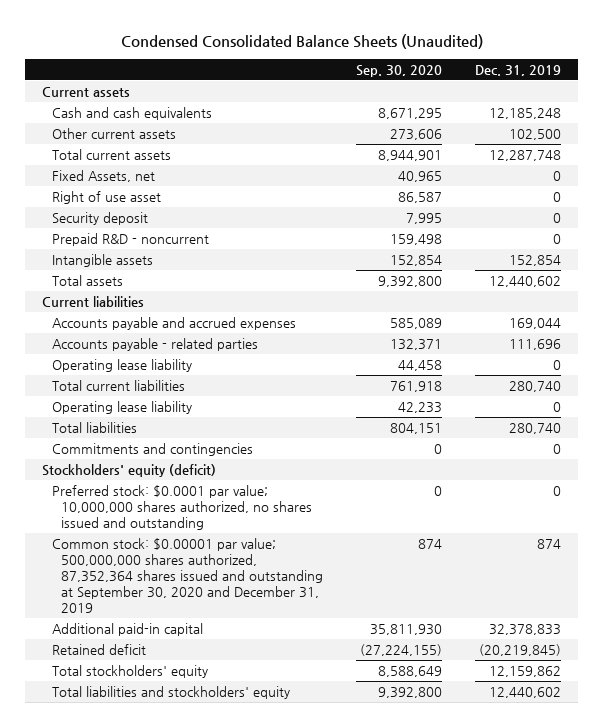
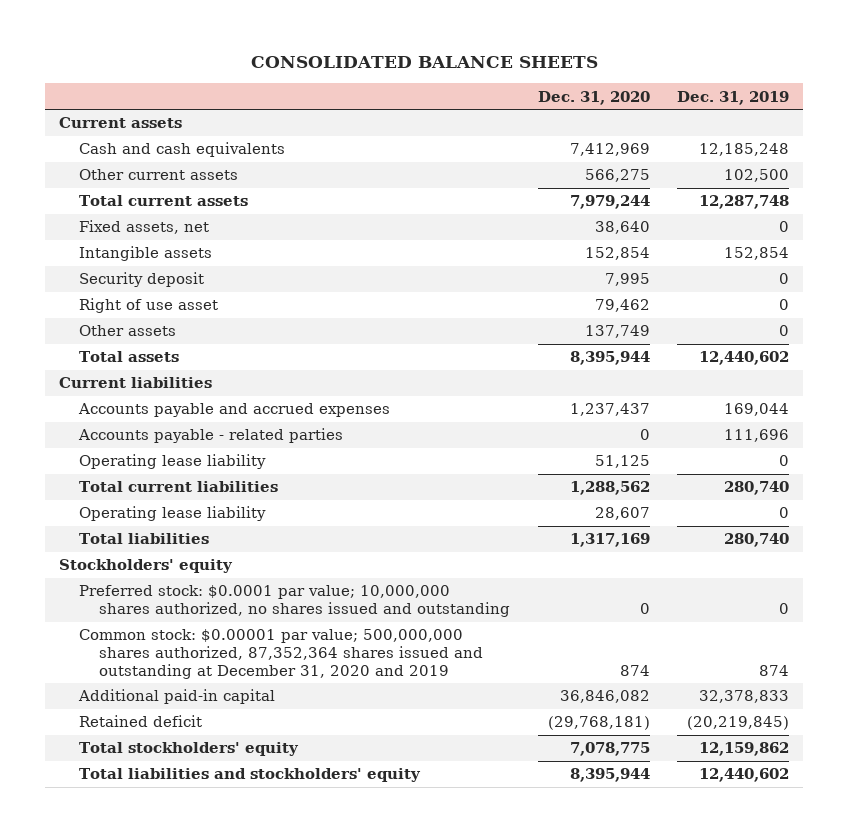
- Condensed Consolidated Balance Sheets (Unaudited)
+ CONSOLIDATED BALANCE SHEETS
- | Sep. 30, 2020 | Dec. 31, 2019
+ | Dec. 31, 2020 | Dec. 31, 2019
- Fixed Assets, net | 40,965 | 0
- Prepaid R&D - noncurrent | 159,498 | 0
+ Fixed assets, net | 38,640 | 0
moved down: Security deposit | 7,995 | 0
moved down: Right of use asset | 79,462 | 0
+ Other assets | 137,749 | 0
- Commitments and contingencies | 0 | 0
- Stockholders' equity (deficit)
+ Stockholders' equity
- Common stock: $0.00001 par value; 500,000,000 shares authorized, 87,352,364 shares issued and outstanding at September 30, 2020 and December 31, 2019 | 874 | 874
+ Common stock: $0.00001 par value; 500,000,000 shares authorized, 87,352,364 shares issued and outstanding at December 31, 2020 and 2019 | 874 | 874

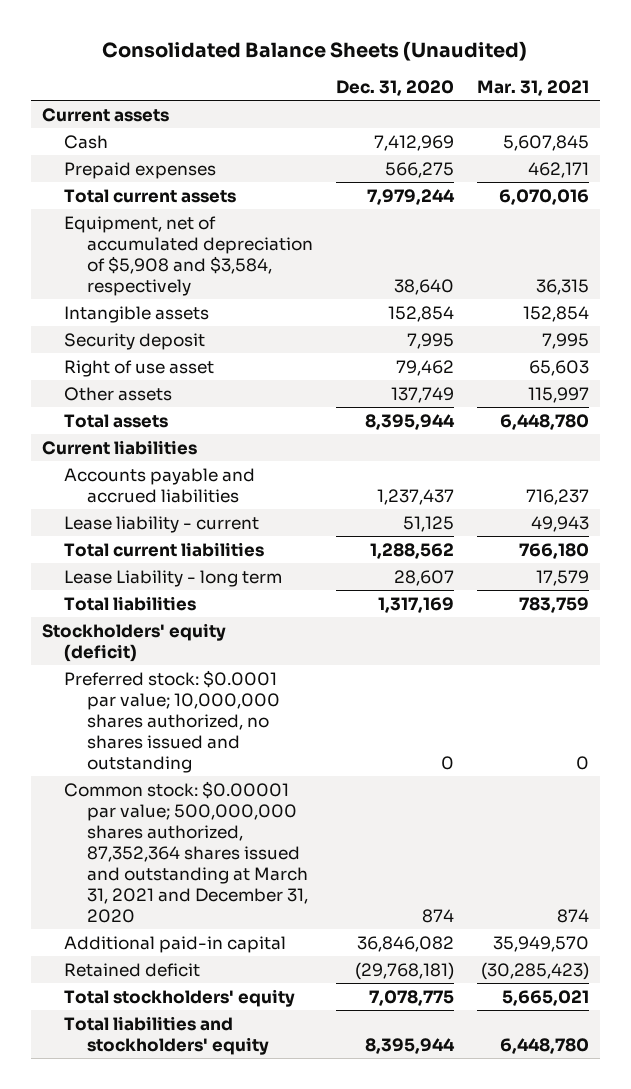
- CONSOLIDATED BALANCE SHEETS
+ Consolidated Balance Sheets (Unaudited)
- | Dec. 31, 2020 | Dec. 31, 2019
+ | Dec. 31, 2020 | Mar. 31, 2021
- Cash and cash equivalents | 7,412,969 | 12,185,248
- Other current assets | 566,275 | 102,500
+ Cash | 7,412,969 | 5,607,845
+ Prepaid expenses | 566,275 | 462,171
- Fixed assets, net | 38,640 | 0
+ Equipment, net of accumulated depreciation of $5,908 and $3,584, respectively | 38,640 | 36,315
- Accounts payable and accrued expenses | 1,237,437 | 169,044
- Accounts payable - related parties | 0 | 111,696
- Operating lease liability | 51,125 | 0
+ Accounts payable and accrued liabilities | 1,237,437 | 716,237
+ Lease liability - current | 51,125 | 49,943
- Operating lease liability | 28,607 | 0
+ Lease Liability - long term | 28,607 | 17,579
- Stockholders' equity
+ Stockholders' equity (deficit)
- Common stock: $0.00001 par value; 500,000,000 shares authorized, 87,352,364 shares issued and outstanding at December 31, 2020 and 2019 | 874 | 874
+ Common stock: $0.00001 par value; 500,000,000 shares authorized, 87,352,364 shares issued and outstanding at March 31, 2021 and December 31, 2020 | 874 | 874

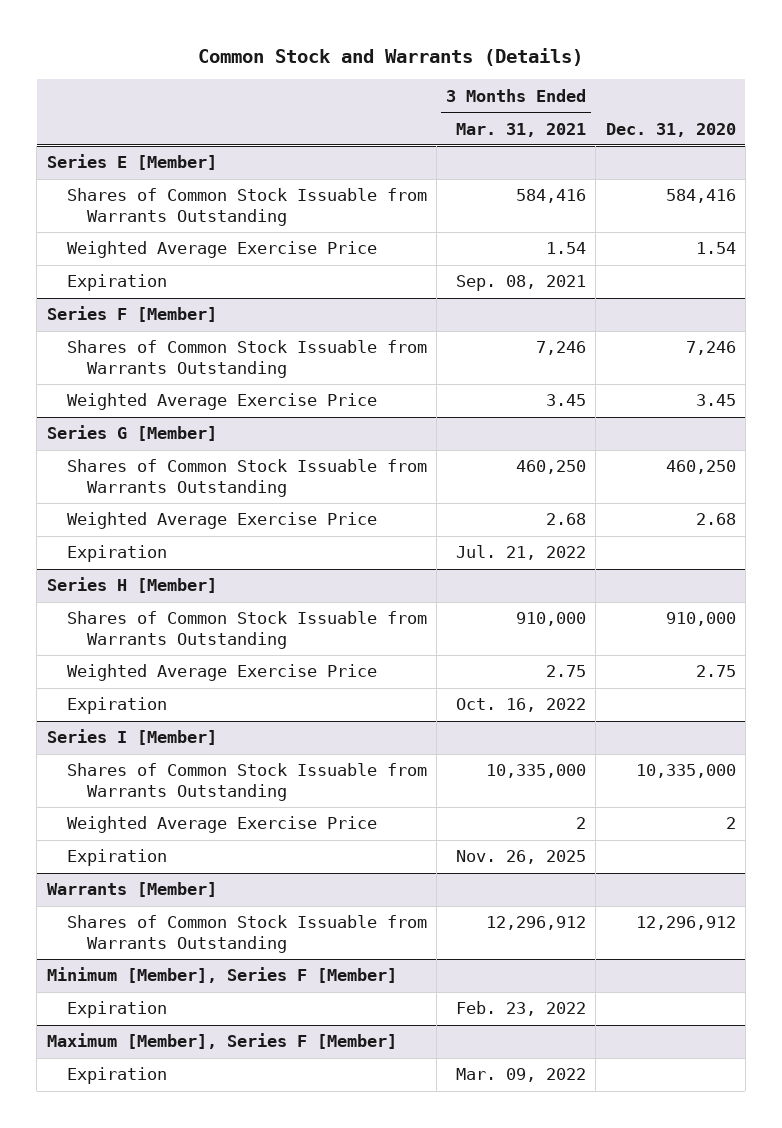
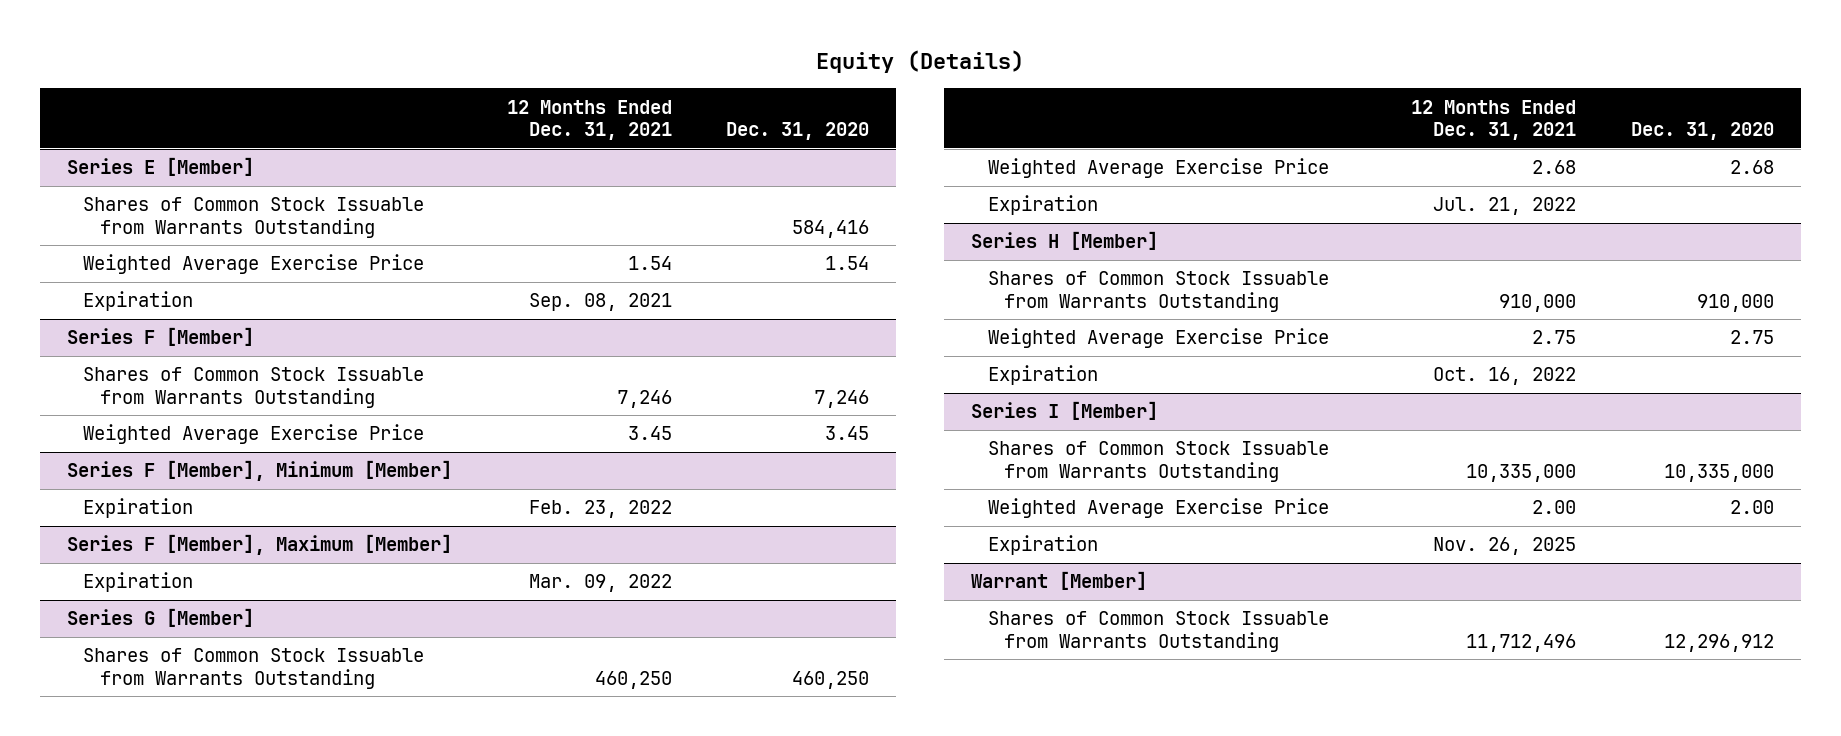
- Common Stock and Warrants (Details)
+ Equity (Details)
- | 3 Months Ended Mar. 31, 2021 | Dec. 31, 2020
+ | 12 Months Ended Dec. 31, 2021 | Dec. 31, 2020
+ Series F [Member], Minimum [Member]
+ Expiration | Feb. 23, 2022 |
+ Series F [Member], Maximum [Member]
+ Expiration | Mar. 09, 2022 |
@ Series I [Member]
- Weighted Average Exercise Price | 2 | 2
+ Weighted Average Exercise Price | 2.00 | 2.00
- Warrants [Member]
+ Warrant [Member]
- Minimum [Member], Series F [Member]
- Expiration | Feb. 23, 2022 |
- Maximum [Member], Series F [Member]
- Expiration | Mar. 09, 2022 |

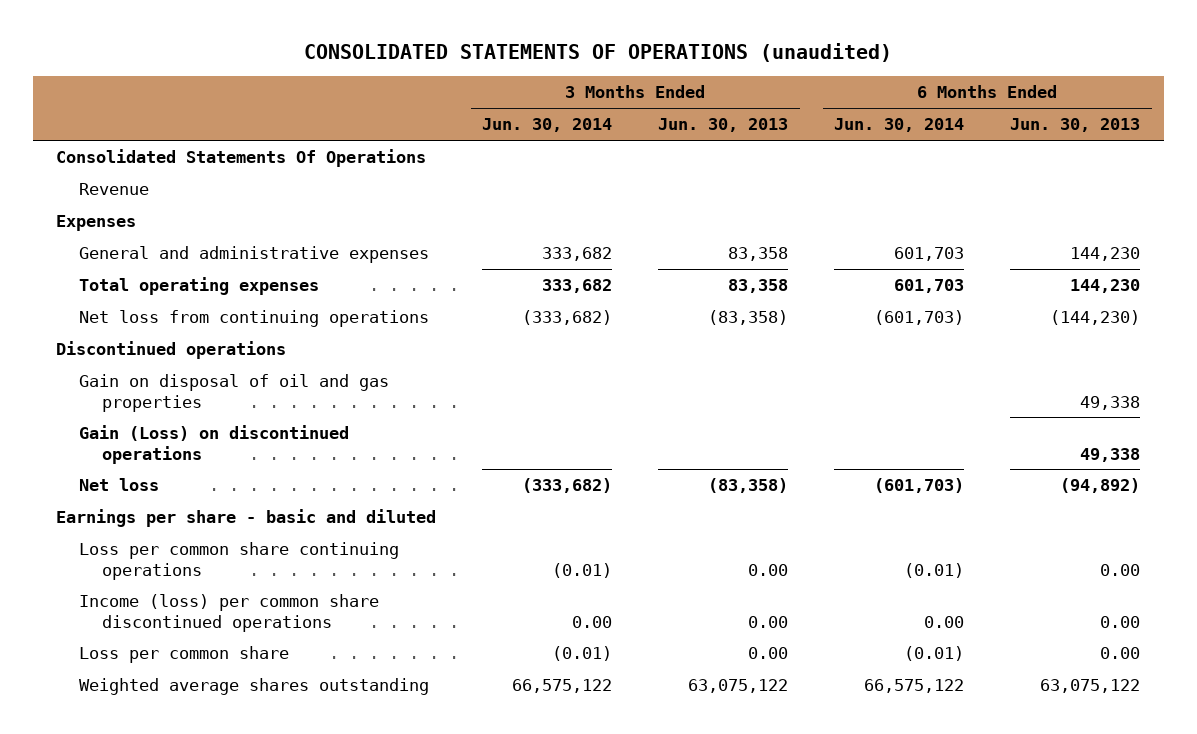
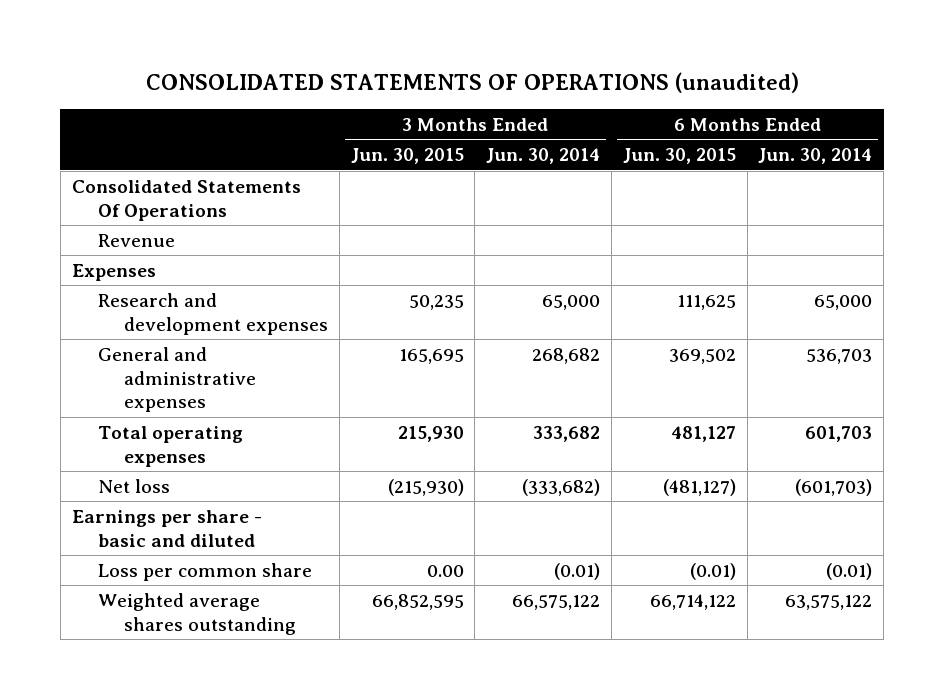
- | 3 Months Ended Jun. 30, 2014 | 3 Months Ended Jun. 30, 2013 | 6 Months Ended Jun. 30, 2014 | 6 Months Ended Jun. 30, 2013
+ | 3 Months Ended Jun. 30, 2015 | 3 Months Ended Jun. 30, 2014 | 6 Months Ended Jun. 30, 2015 | 6 Months Ended Jun. 30, 2014
- General and administrative expenses | 333,682 | 83,358 | 601,703 | 144,230
+ Research and development expenses | 50,235 | 65,000 | 111,625 | 65,000
+ General and administrative expenses | 165,695 | 268,682 | 369,502 | 536,703
- Net loss from continuing operations | (333,682) | (83,358) | (601,703) | (144,230)
- Discontinued operations
- Gain on disposal of oil and gas properties | | | | 49,338
- Gain (Loss) on discontinued operations | | | | 49,338
- Loss per common share continuing operations | (0.01) | 0.00 | (0.01) | 0.00
- Income (loss) per common share discontinued operations | 0.00 | 0.00 | 0.00 | 0.00
- Weighted average shares outstanding | 66,575,122 | 63,075,122 | 66,575,122 | 63,075,122
+ Weighted average shares outstanding | 66,852,595 | 66,575,122 | 66,714,122 | 63,575,122

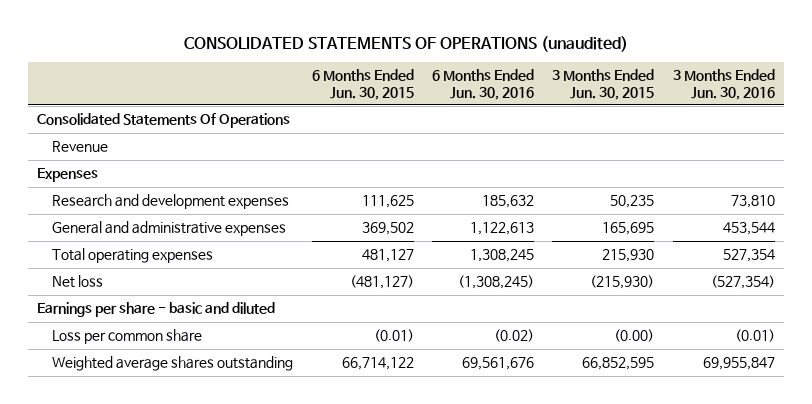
- | 3 Months Ended Jun. 30, 2015 | 3 Months Ended Jun. 30, 2014 | 6 Months Ended Jun. 30, 2015 | 6 Months Ended Jun. 30, 2014
+ | 6 Months Ended Jun. 30, 2015 | 6 Months Ended Jun. 30, 2016 | 3 Months Ended Jun. 30, 2015 | 3 Months Ended Jun. 30, 2016
- Loss per common share | 0.00 | (0.01) | (0.01) | (0.01)
+ Loss per common share | (0.01) | (0.02) | (0.00) | (0.01)

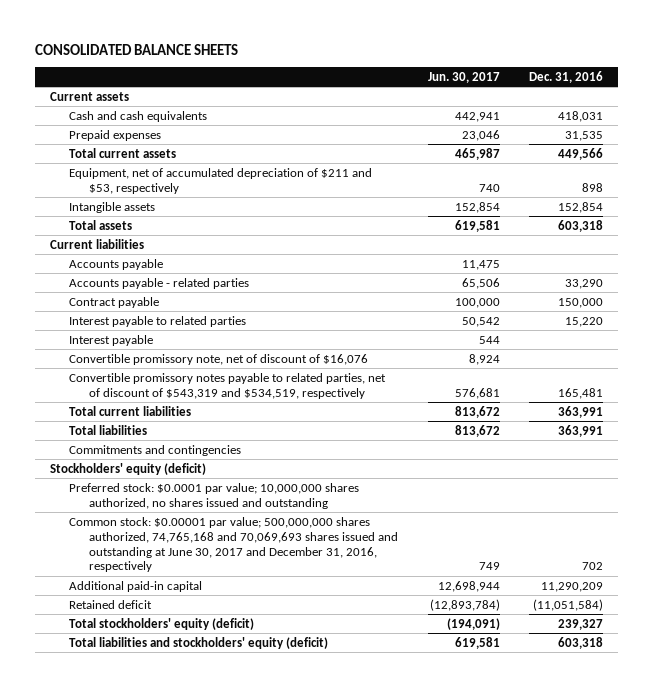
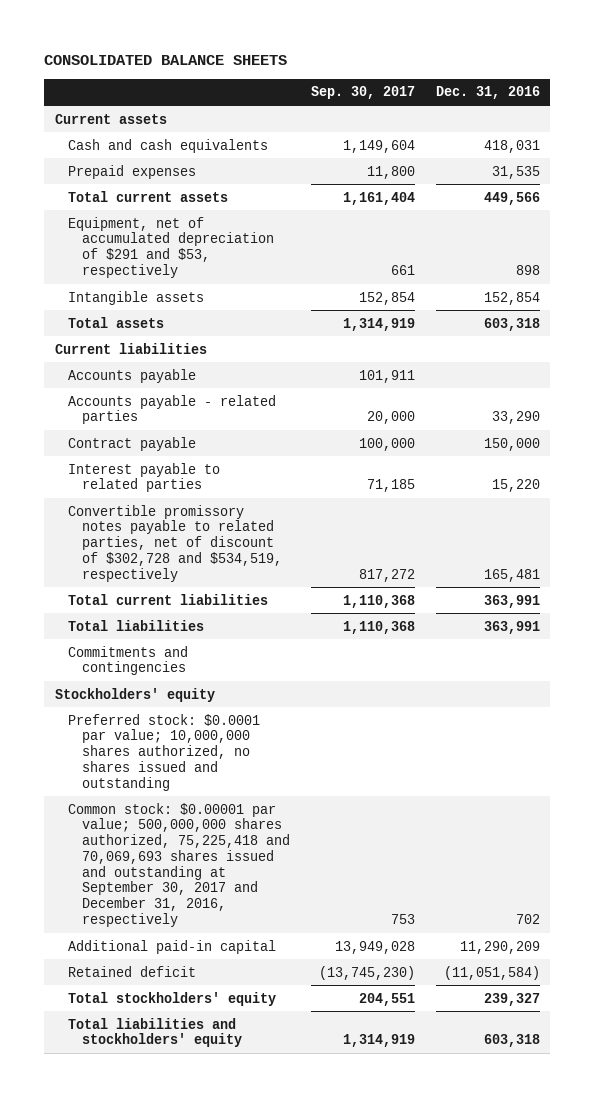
- | Jun. 30, 2017 | Dec. 31, 2016
+ | Sep. 30, 2017 | Dec. 31, 2016
- Equipment, net of accumulated depreciation of $211 and $53, respectively | 740 | 898
+ Equipment, net of accumulated depreciation of $291 and $53, respectively | 661 | 898
- Interest payable | 544 |
- Convertible promissory note, net of discount of $16,076 | 8,924 |
- Convertible promissory notes payable to related parties, net of discount of $543,319 and $534,519, respectively | 576,681 | 165,481
+ Convertible promissory notes payable to related parties, net of discount of $302,728 and $534,519, respectively | 817,272 | 165,481
- Stockholders' equity (deficit)
+ Stockholders' equity
- Common stock: $0.00001 par value; 500,000,000 shares authorized, 74,765,168 and 70,069,693 shares issued and outstanding at June 30, 2017 and December 31, 2016, respectively | 749 | 702
+ Common stock: $0.00001 par value; 500,000,000 shares authorized, 75,225,418 and 70,069,693 shares issued and outstanding at September 30, 2017 and December 31, 2016, respectively | 753 | 702
- Total stockholders' equity (deficit) | (194,091) | 239,327
- Total liabilities and stockholders' equity (deficit) | 619,581 | 603,318
+ Total stockholders' equity | 204,551 | 239,327
+ Total liabilities and stockholders' equity | 1,314,919 | 603,318

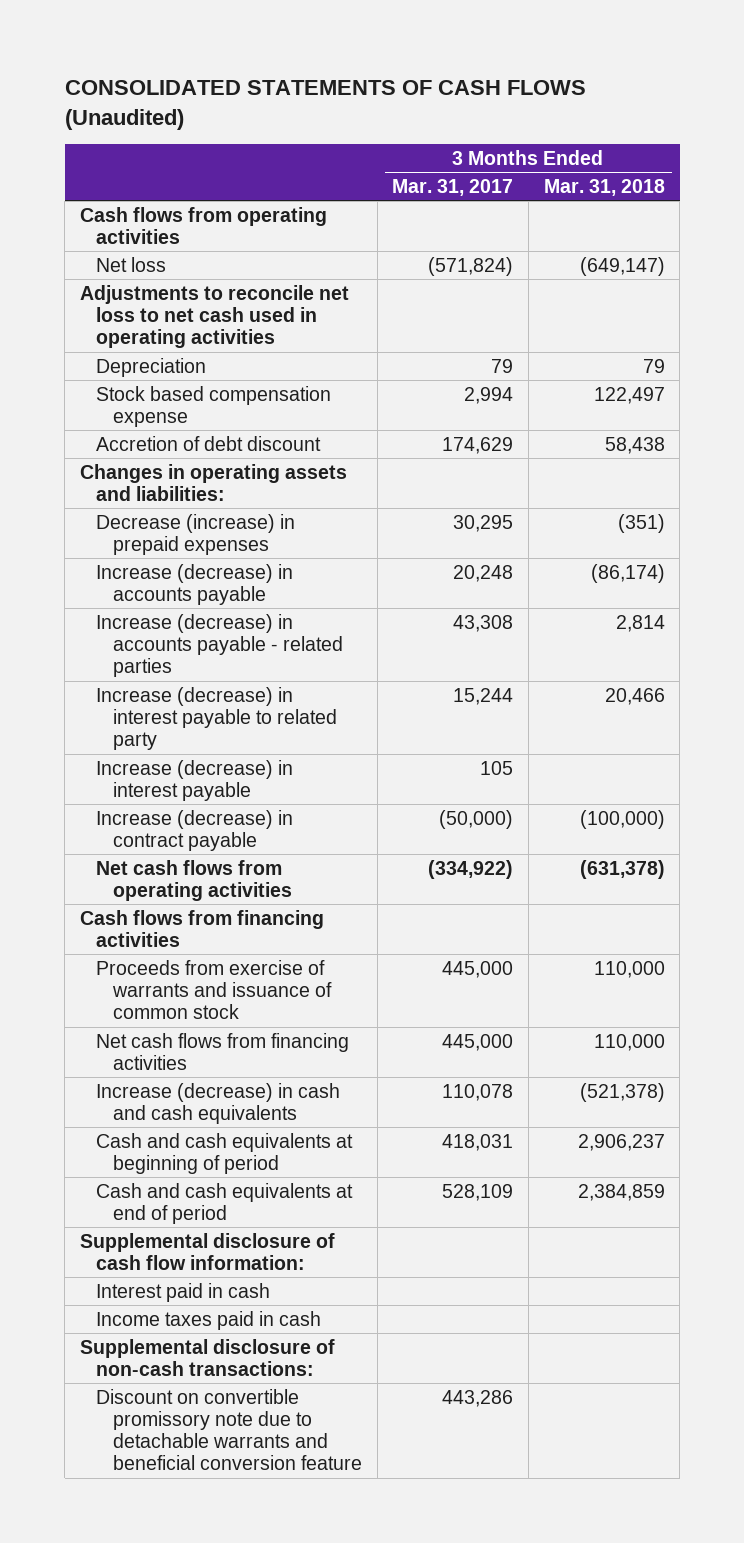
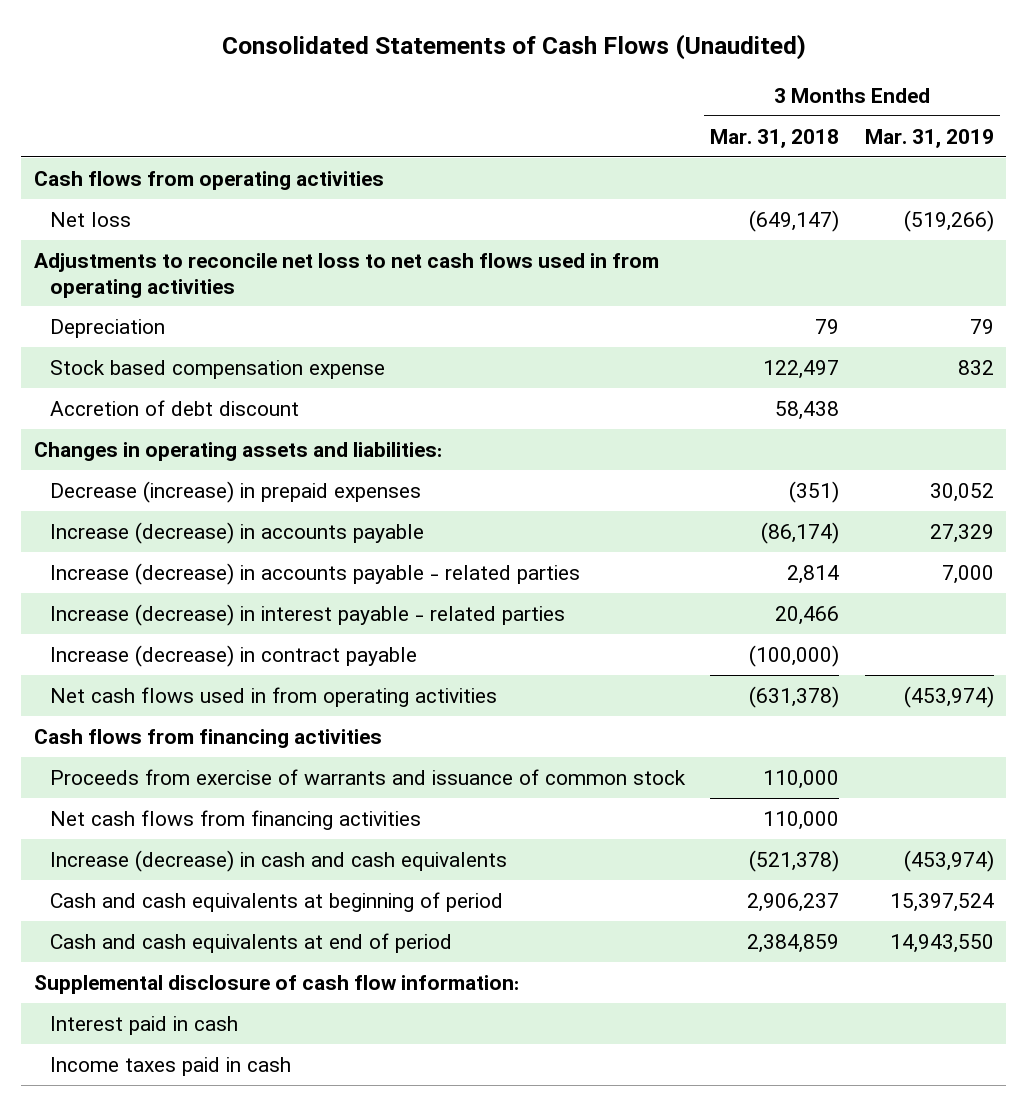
- CONSOLIDATED STATEMENTS OF CASH FLOWS (Unaudited)
+ Consolidated Statements of Cash Flows (Unaudited)
- | 3 Months Ended Mar. 31, 2017 | 3 Months Ended Mar. 31, 2018
+ | 3 Months Ended Mar. 31, 2018 | 3 Months Ended Mar. 31, 2019
- Adjustments to reconcile net loss to net cash used in operating activities
+ Adjustments to reconcile net loss to net cash flows used in from operating activities
- Increase (decrease) in interest payable to related party | 15,244 | 20,466
- Increase (decrease) in interest payable | 105 |
+ Increase (decrease) in interest payable - related parties | 20,466 |
- Net cash flows from operating activities | (334,922) | (631,378)
+ Net cash flows used in from operating activities | (631,378) | (453,974)
- Supplemental disclosure of non-cash transactions:
- Discount on convertible promissory note due to detachable warrants and beneficial conversion feature | 443,286 |

